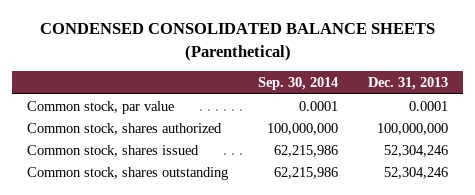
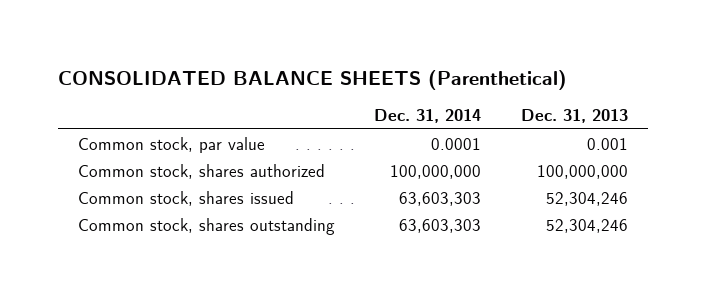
- CONDENSED CONSOLIDATED BALANCE SHEETS (Parenthetical)
+ CONSOLIDATED BALANCE SHEETS (Parenthetical)
- | Sep. 30, 2014 | Dec. 31, 2013
+ | Dec. 31, 2014 | Dec. 31, 2013
- Common stock, par value | 0.0001 | 0.0001
+ Common stock, par value | 0.0001 | 0.001

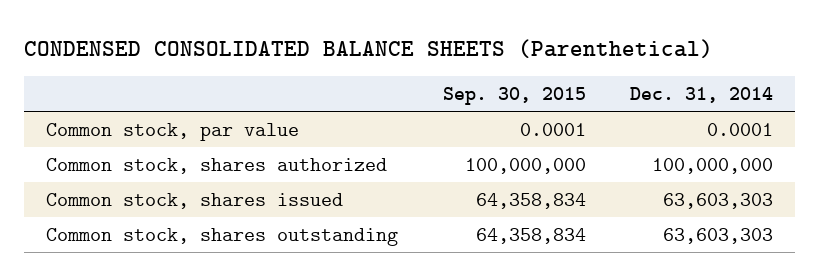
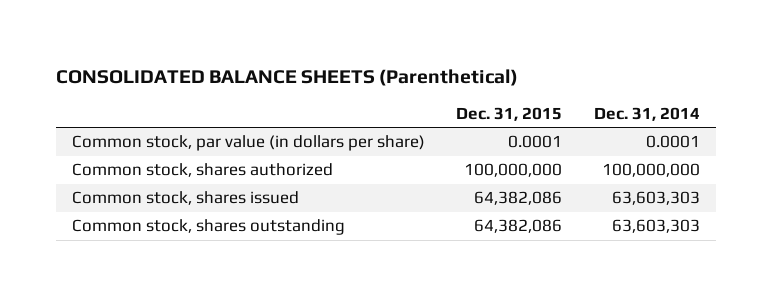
- CONDENSED CONSOLIDATED BALANCE SHEETS (Parenthetical)
+ CONSOLIDATED BALANCE SHEETS (Parenthetical)
- | Sep. 30, 2015 | Dec. 31, 2014
+ | Dec. 31, 2015 | Dec. 31, 2014
- Common stock, par value | 0.0001 | 0.0001
+ Common stock, par value (in dollars per share) | 0.0001 | 0.0001

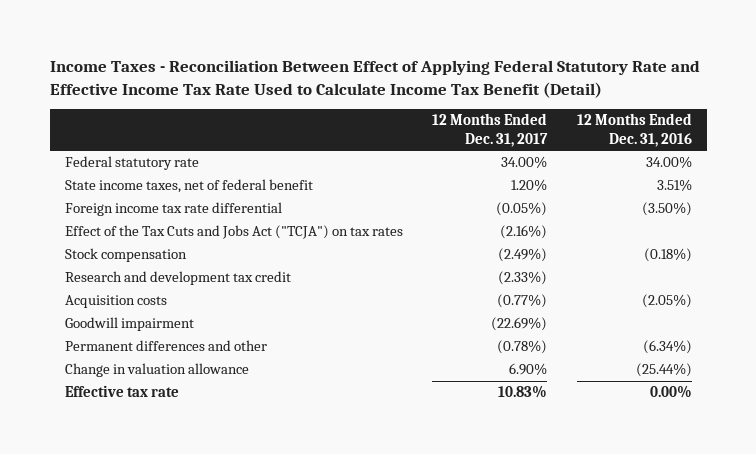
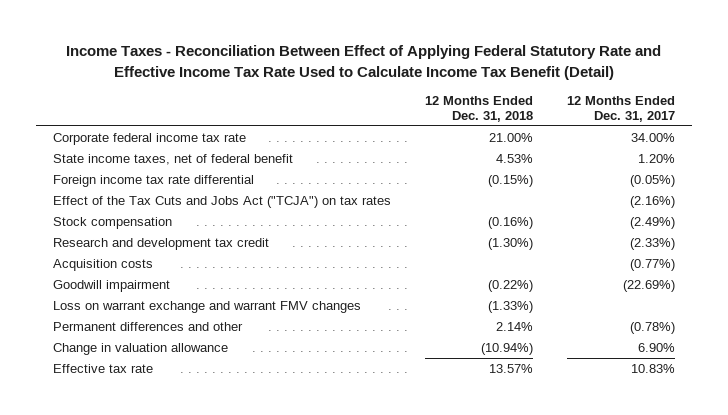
- | 12 Months Ended Dec. 31, 2017 | 12 Months Ended Dec. 31, 2016
+ | 12 Months Ended Dec. 31, 2018 | 12 Months Ended Dec. 31, 2017
- Federal statutory rate | 34.00% | 34.00%
+ Corporate federal income tax rate | 21.00% | 34.00%
+ Loss on warrant exchange and warrant FMV changes | (1.33%) |

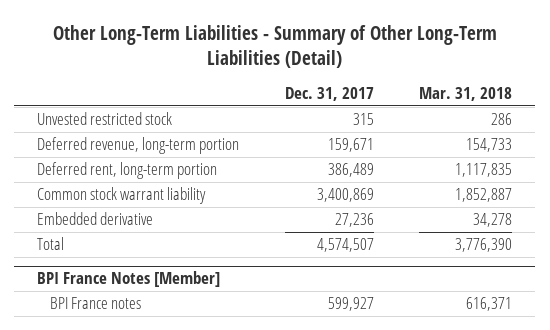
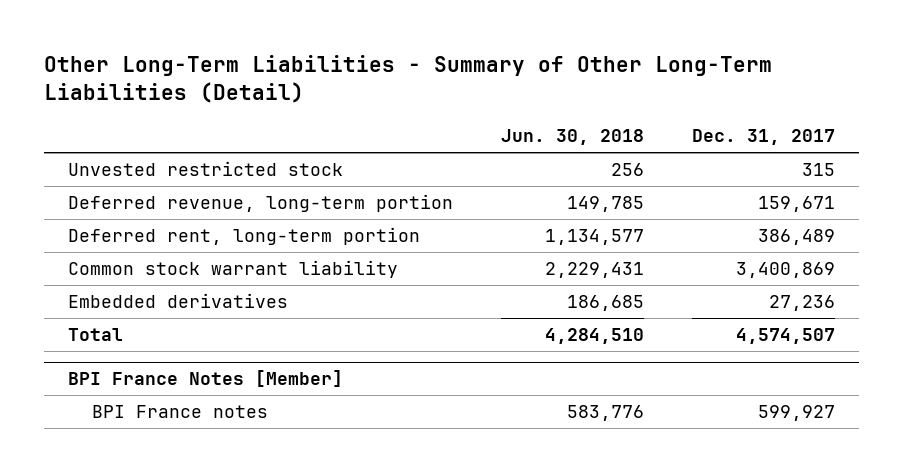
- | Dec. 31, 2017 | Mar. 31, 2018
+ | Jun. 30, 2018 | Dec. 31, 2017
- Embedded derivative | 27,236 | 34,278
+ Embedded derivatives | 186,685 | 27,236

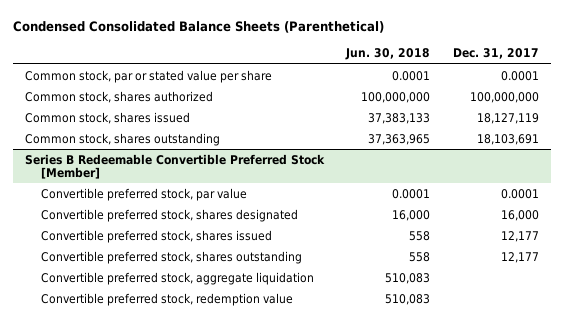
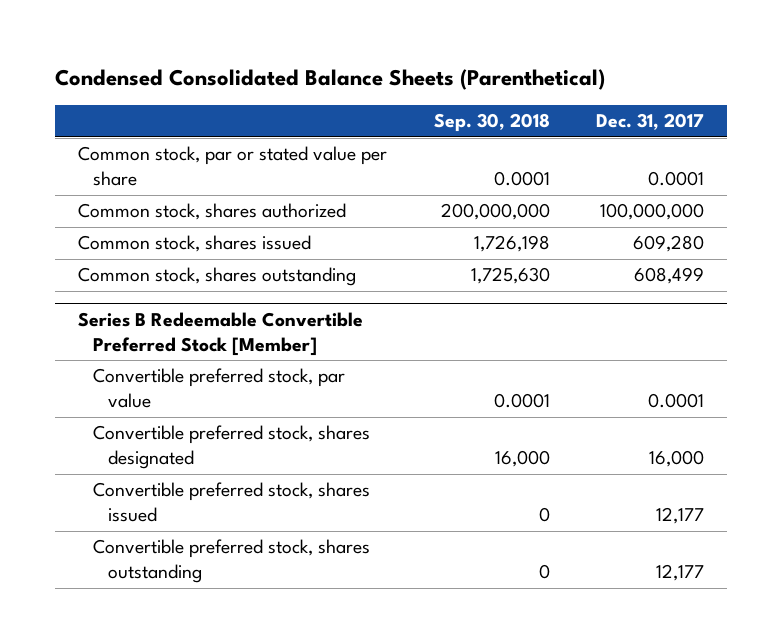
- | Jun. 30, 2018 | Dec. 31, 2017
+ | Sep. 30, 2018 | Dec. 31, 2017
- Common stock, shares issued | 37,383,133 | 18,127,119
- Common stock, shares outstanding | 37,363,965 | 18,103,691
+ Common stock, shares issued | 1,726,198 | 609,280
+ Common stock, shares outstanding | 1,725,630 | 608,499
@ Series B Redeemable Convertible Preferred Stock [Member]
- Convertible preferred stock, aggregate liquidation | 510,083 |
- Convertible preferred stock, redemption value | 510,083 |

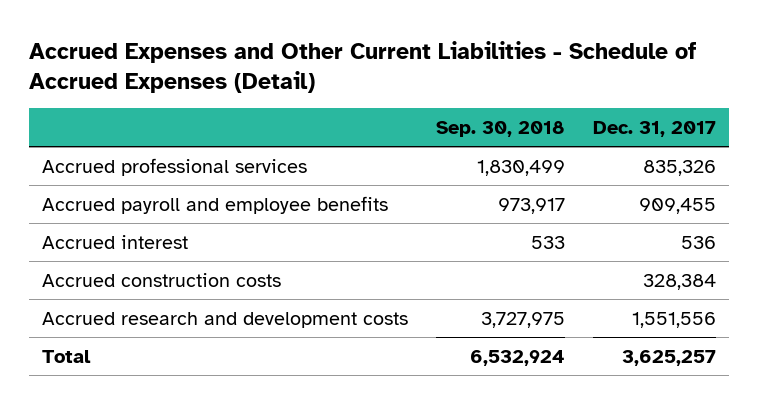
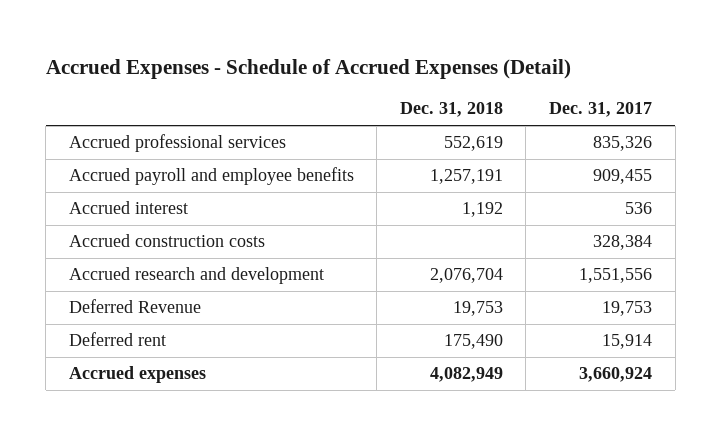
- Accrued Expenses and Other Current Liabilities - Schedule of Accrued Expenses (Detail)
+ Accrued Expenses - Schedule of Accrued Expenses (Detail)
- | Sep. 30, 2018 | Dec. 31, 2017
+ | Dec. 31, 2018 | Dec. 31, 2017
- Accrued research and development costs | 3,727,975 | 1,551,556
- Total | 6,532,924 | 3,625,257
+ Accrued research and development | 2,076,704 | 1,551,556
+ Deferred Revenue | 19,753 | 19,753
+ Deferred rent | 175,490 | 15,914
+ Accrued expenses | 4,082,949 | 3,660,924

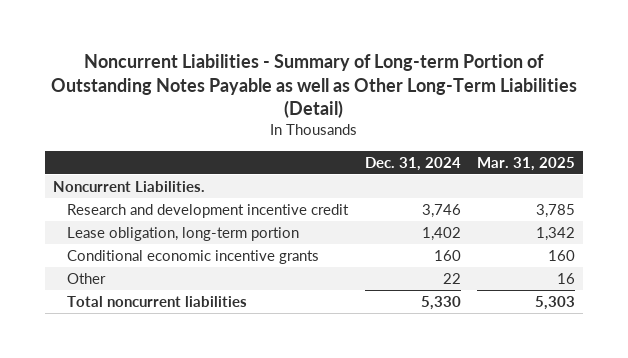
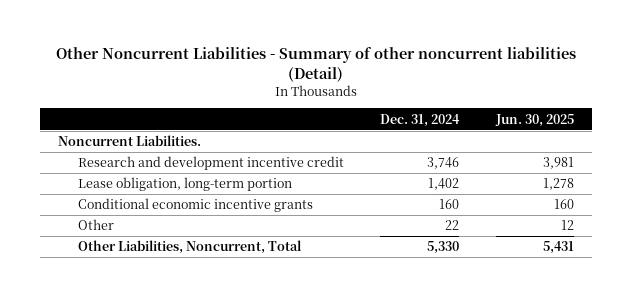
- Noncurrent Liabilities - Summary of Long-term Portion of Outstanding Notes Payable as well as Other Long-Term Liabilities (Detail)
+ Other Noncurrent Liabilities - Summary of other noncurrent liabilities (Detail)
- | Dec. 31, 2024 | Mar. 31, 2025
+ | Dec. 31, 2024 | Jun. 30, 2025
- Total noncurrent liabilities | 5,330 | 5,303
+ Other Liabilities, Noncurrent, Total | 5,330 | 5,431

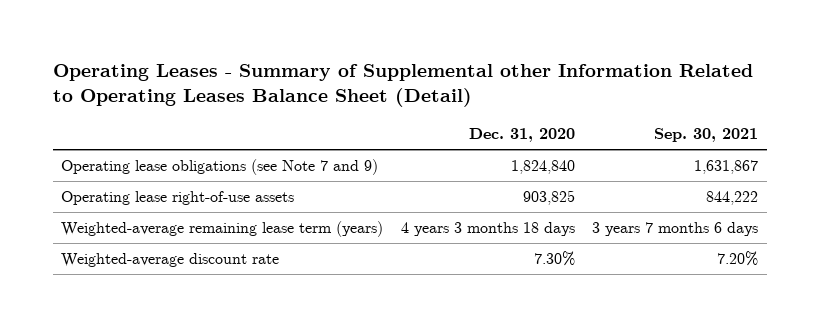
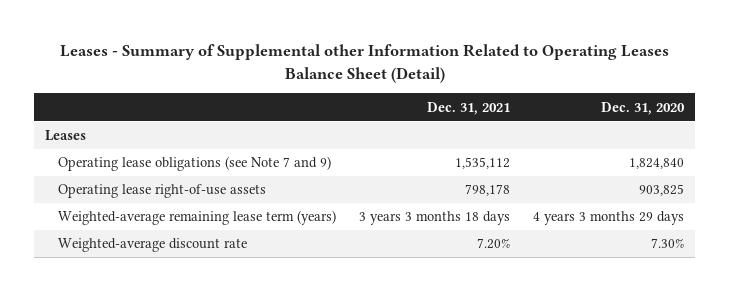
- Operating Leases - Summary of Supplemental other Information Related to Operating Leases Balance Sheet (Detail)
+ Leases - Summary of Supplemental other Information Related to Operating Leases Balance Sheet (Detail)
- | Dec. 31, 2020 | Sep. 30, 2021
+ | Dec. 31, 2021 | Dec. 31, 2020
+ Leases
- Weighted-average remaining lease term (years) | 4 years 3 months 18 days | 3 years 7 months 6 days
+ Weighted-average remaining lease term (years) | 3 years 3 months 18 days | 4 years 3 months 29 days

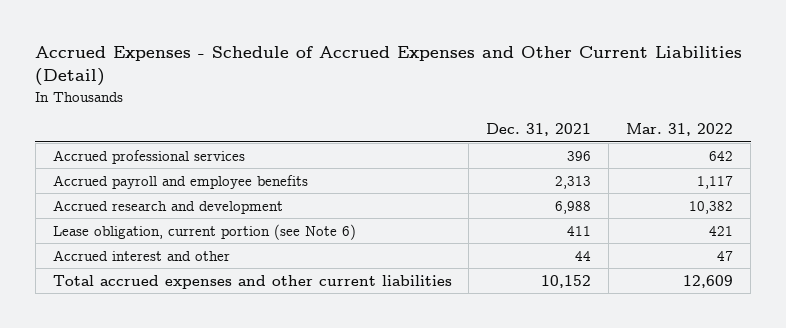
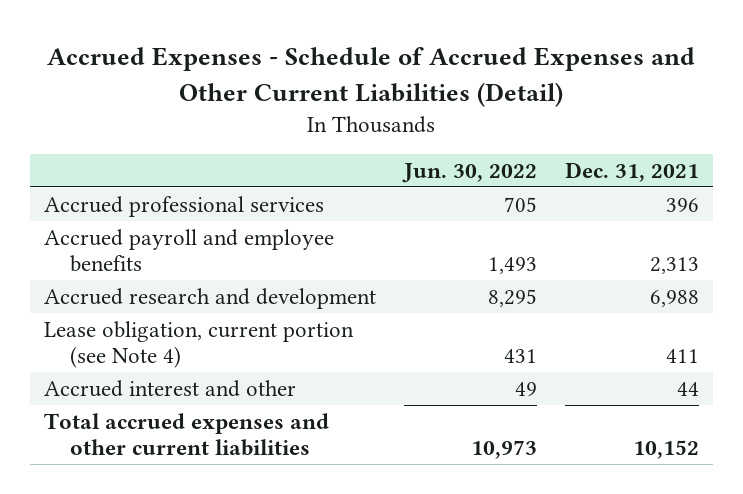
- | Dec. 31, 2021 | Mar. 31, 2022
+ | Jun. 30, 2022 | Dec. 31, 2021
- Lease obligation, current portion (see Note 6) | 411 | 421
+ Lease obligation, current portion (see Note 4) | 431 | 411

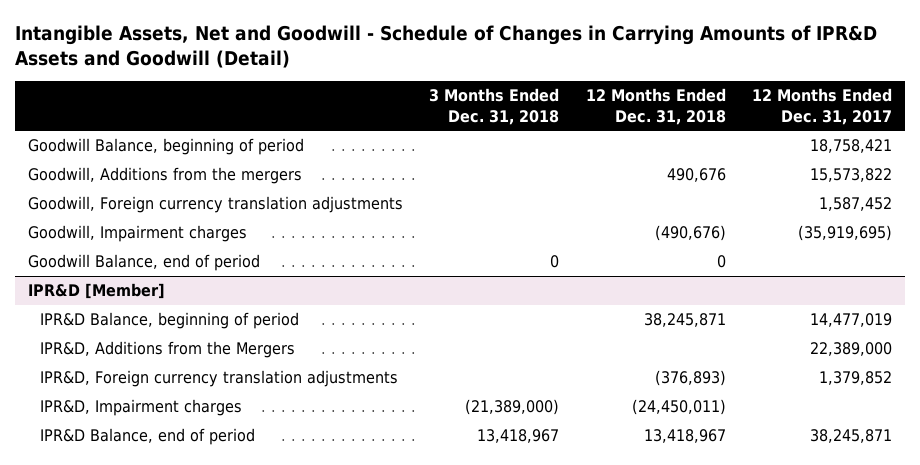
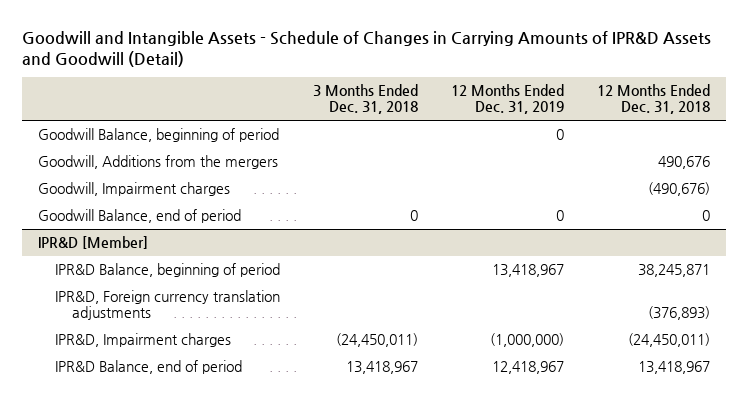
- Intangible Assets, Net and Goodwill - Schedule of Changes in Carrying Amounts of IPR&D Assets and Goodwill (Detail)
+ Goodwill and Intangible Assets - Schedule of Changes in Carrying Amounts of IPR&D Assets and Goodwill (Detail)
- | 3 Months Ended Dec. 31, 2018 | 12 Months Ended Dec. 31, 2018 | 12 Months Ended Dec. 31, 2017
+ | 3 Months Ended Dec. 31, 2018 | 12 Months Ended Dec. 31, 2019 | 12 Months Ended Dec. 31, 2018
- Goodwill, Foreign currency translation adjustments | | | 1,587,452
@ IPR&D [Member]
- IPR&D, Additions from the Mergers | | | 22,389,000
- IPR&D, Impairment charges | (21,389,000) | (24,450,011) |
+ IPR&D, Impairment charges | (24,450,011) | (1,000,000) | (24,450,011)

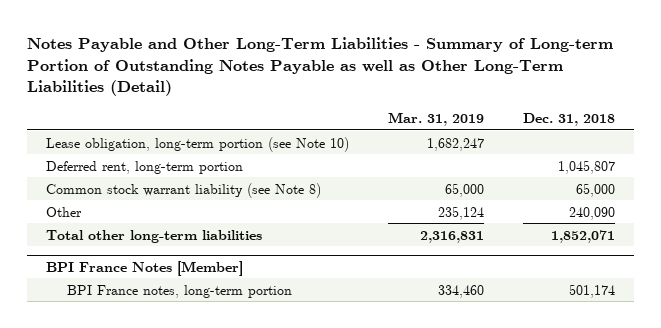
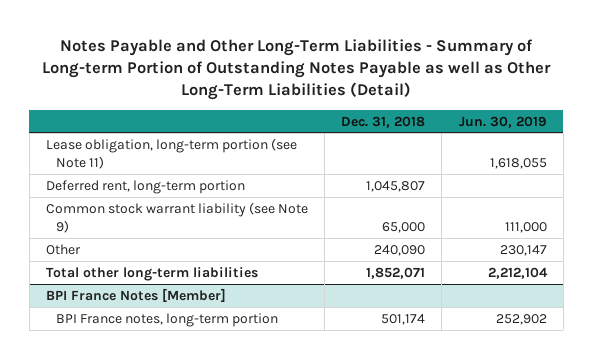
- | Mar. 31, 2019 | Dec. 31, 2018
+ | Dec. 31, 2018 | Jun. 30, 2019
- Lease obligation, long-term portion (see Note 10) | 1,682,247 |
+ Lease obligation, long-term portion (see Note 11) | | 1,618,055
- Common stock warrant liability (see Note 8) | 65,000 | 65,000
+ Common stock warrant liability (see Note 9) | 65,000 | 111,000

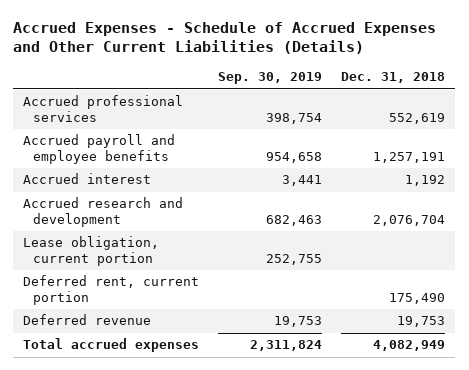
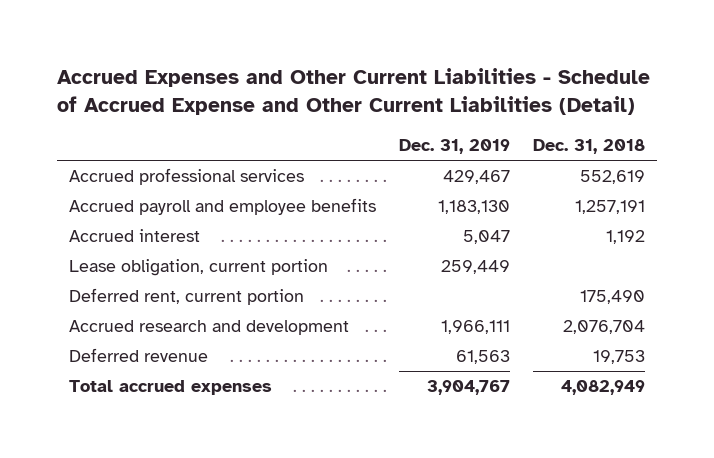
- Accrued Expenses - Schedule of Accrued Expenses and Other Current Liabilities (Details)
+ Accrued Expenses and Other Current Liabilities - Schedule of Accrued Expense and Other Current Liabilities (Detail)
- | Sep. 30, 2019 | Dec. 31, 2018
+ | Dec. 31, 2019 | Dec. 31, 2018
moved down: Accrued research and development | 1,966,111 | 2,076,704

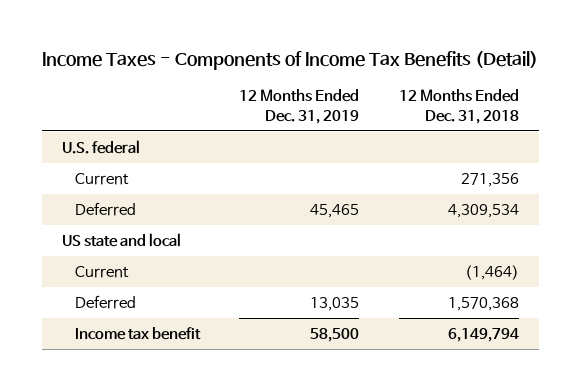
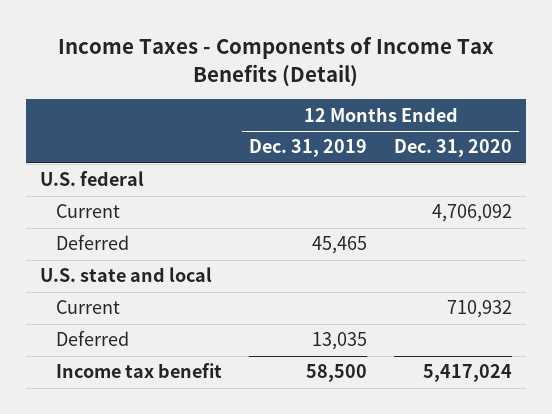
- | 12 Months Ended Dec. 31, 2019 | 12 Months Ended Dec. 31, 2018
+ | 12 Months Ended Dec. 31, 2019 | 12 Months Ended Dec. 31, 2020
- US state and local
+ U.S. state and local

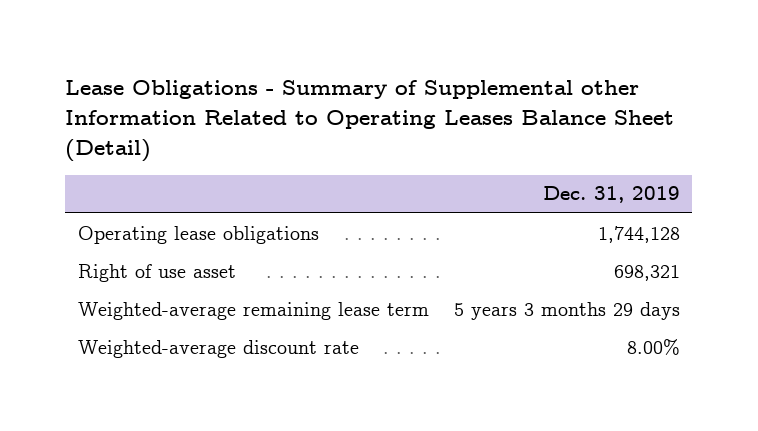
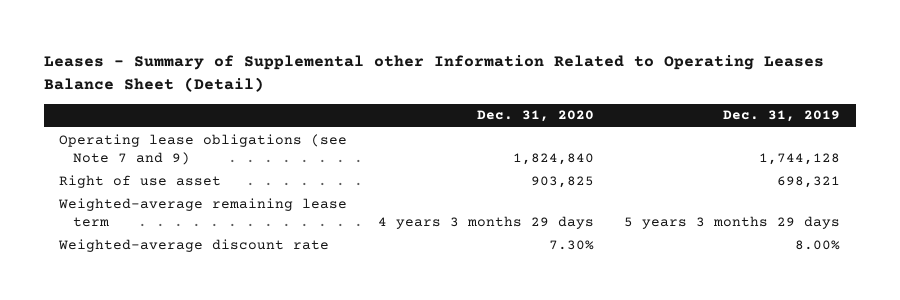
- Lease Obligations - Summary of Supplemental other Information Related to Operating Leases Balance Sheet (Detail)
+ Leases - Summary of Supplemental other Information Related to Operating Leases Balance Sheet (Detail)
- | Dec. 31, 2019
+ | Dec. 31, 2020 | Dec. 31, 2019
- Operating lease obligations | 1,744,128
+ Operating lease obligations (see Note 7 and 9) | 1,824,840 | 1,744,128

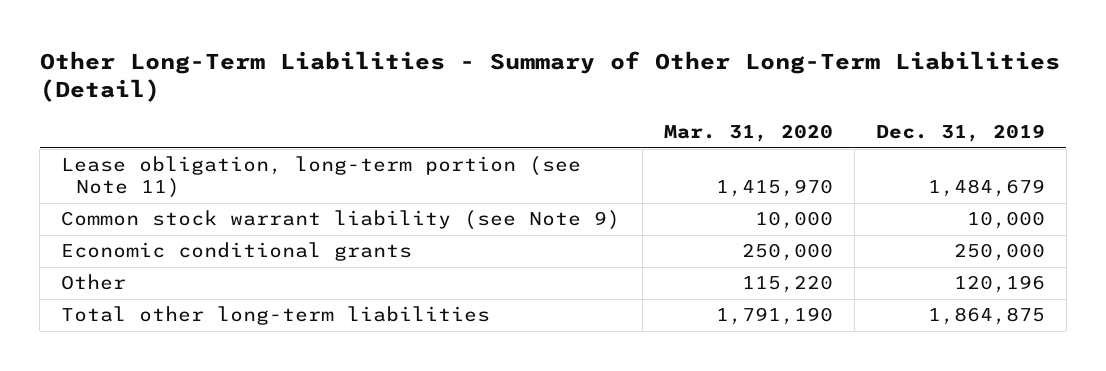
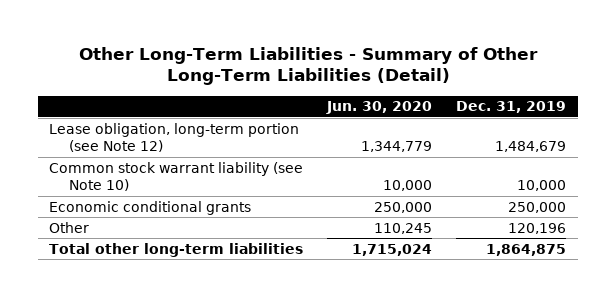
- | Mar. 31, 2020 | Dec. 31, 2019
+ | Jun. 30, 2020 | Dec. 31, 2019
- Lease obligation, long-term portion (see Note 11) | 1,415,970 | 1,484,679
- Common stock warrant liability (see Note 9) | 10,000 | 10,000
+ Lease obligation, long-term portion (see Note 12) | 1,344,779 | 1,484,679
+ Common stock warrant liability (see Note 10) | 10,000 | 10,000

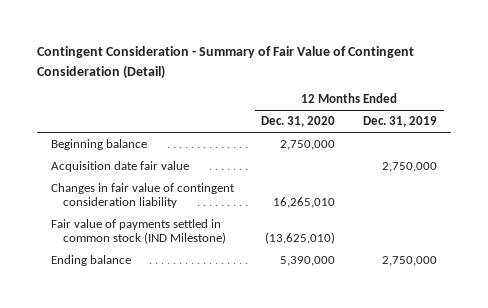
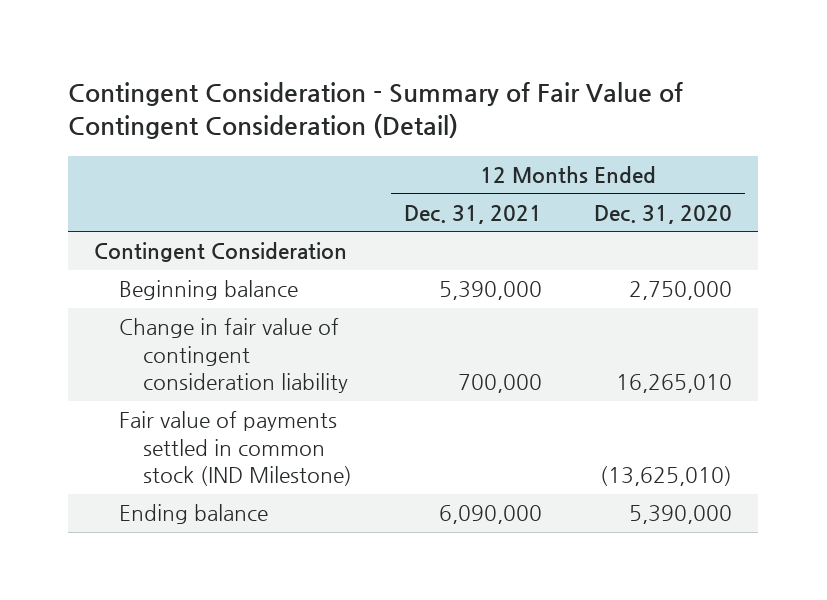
- | 12 Months Ended Dec. 31, 2020 | 12 Months Ended Dec. 31, 2019
+ | 12 Months Ended Dec. 31, 2021 | 12 Months Ended Dec. 31, 2020
+ Contingent Consideration
- Acquisition date fair value | | 2,750,000
- Changes in fair value of contingent consideration liability | 16,265,010 |
+ Change in fair value of contingent consideration liability | 700,000 | 16,265,010

